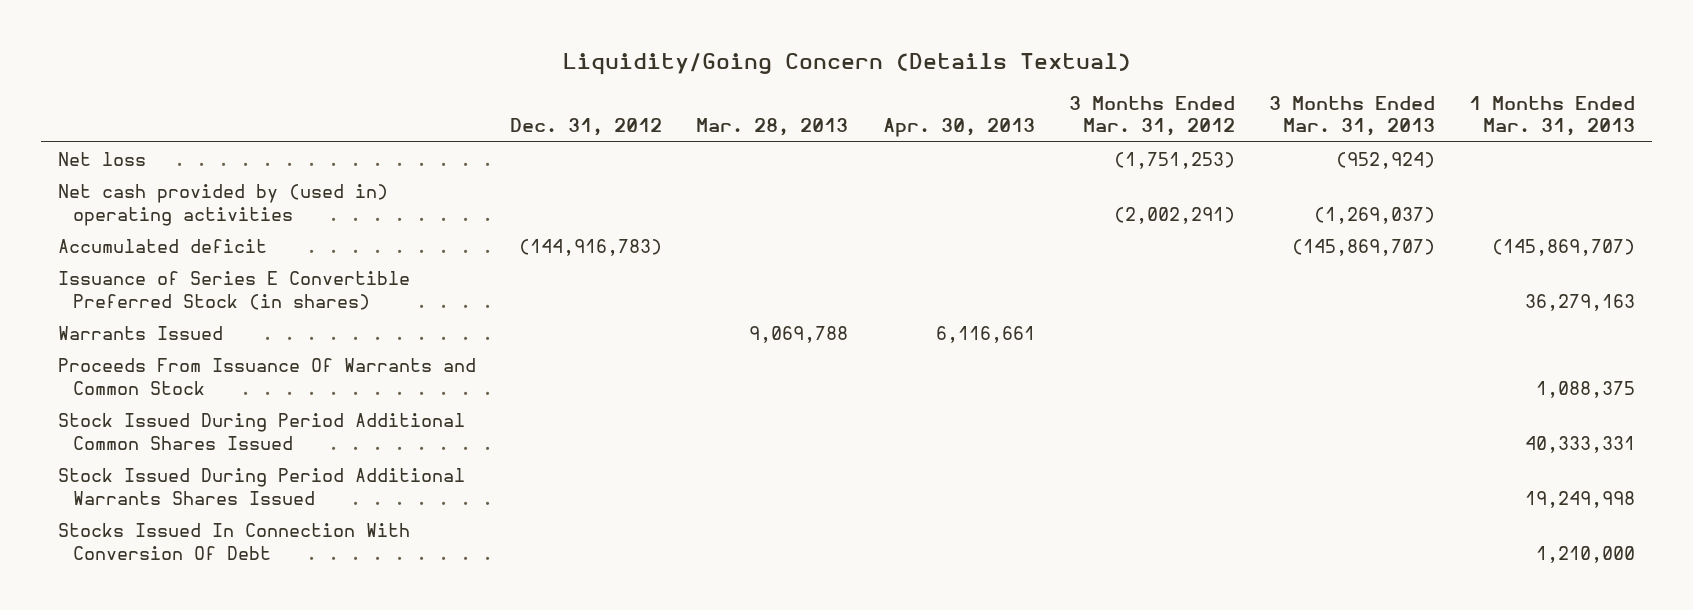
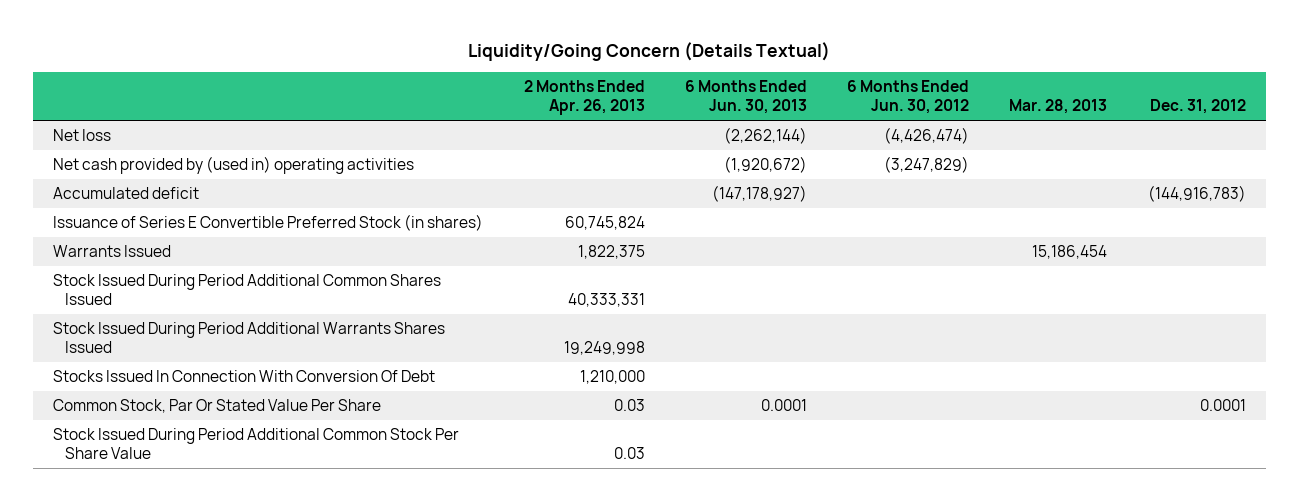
- | Dec. 31, 2012 | Mar. 28, 2013 | Apr. 30, 2013 | 3 Months Ended Mar. 31, 2012 | 3 Months Ended Mar. 31, 2013 | 1 Months Ended Mar. 31, 2013
+ | 2 Months Ended Apr. 26, 2013 | 6 Months Ended Jun. 30, 2013 | 6 Months Ended Jun. 30, 2012 | Mar. 28, 2013 | Dec. 31, 2012
- Warrants Issued | | 9,069,788 | 6,116,661 | | |
- Proceeds From Issuance Of Warrants and Common Stock | | | | | | 1,088,375
+ Warrants Issued | 1,822,375 | | | 15,186,454 |
+ Common Stock, Par Or Stated Value Per Share | 0.03 | 0.0001 | | | 0.0001
+ Stock Issued During Period Additional Common Stock Per Share Value | 0.03 | | | |

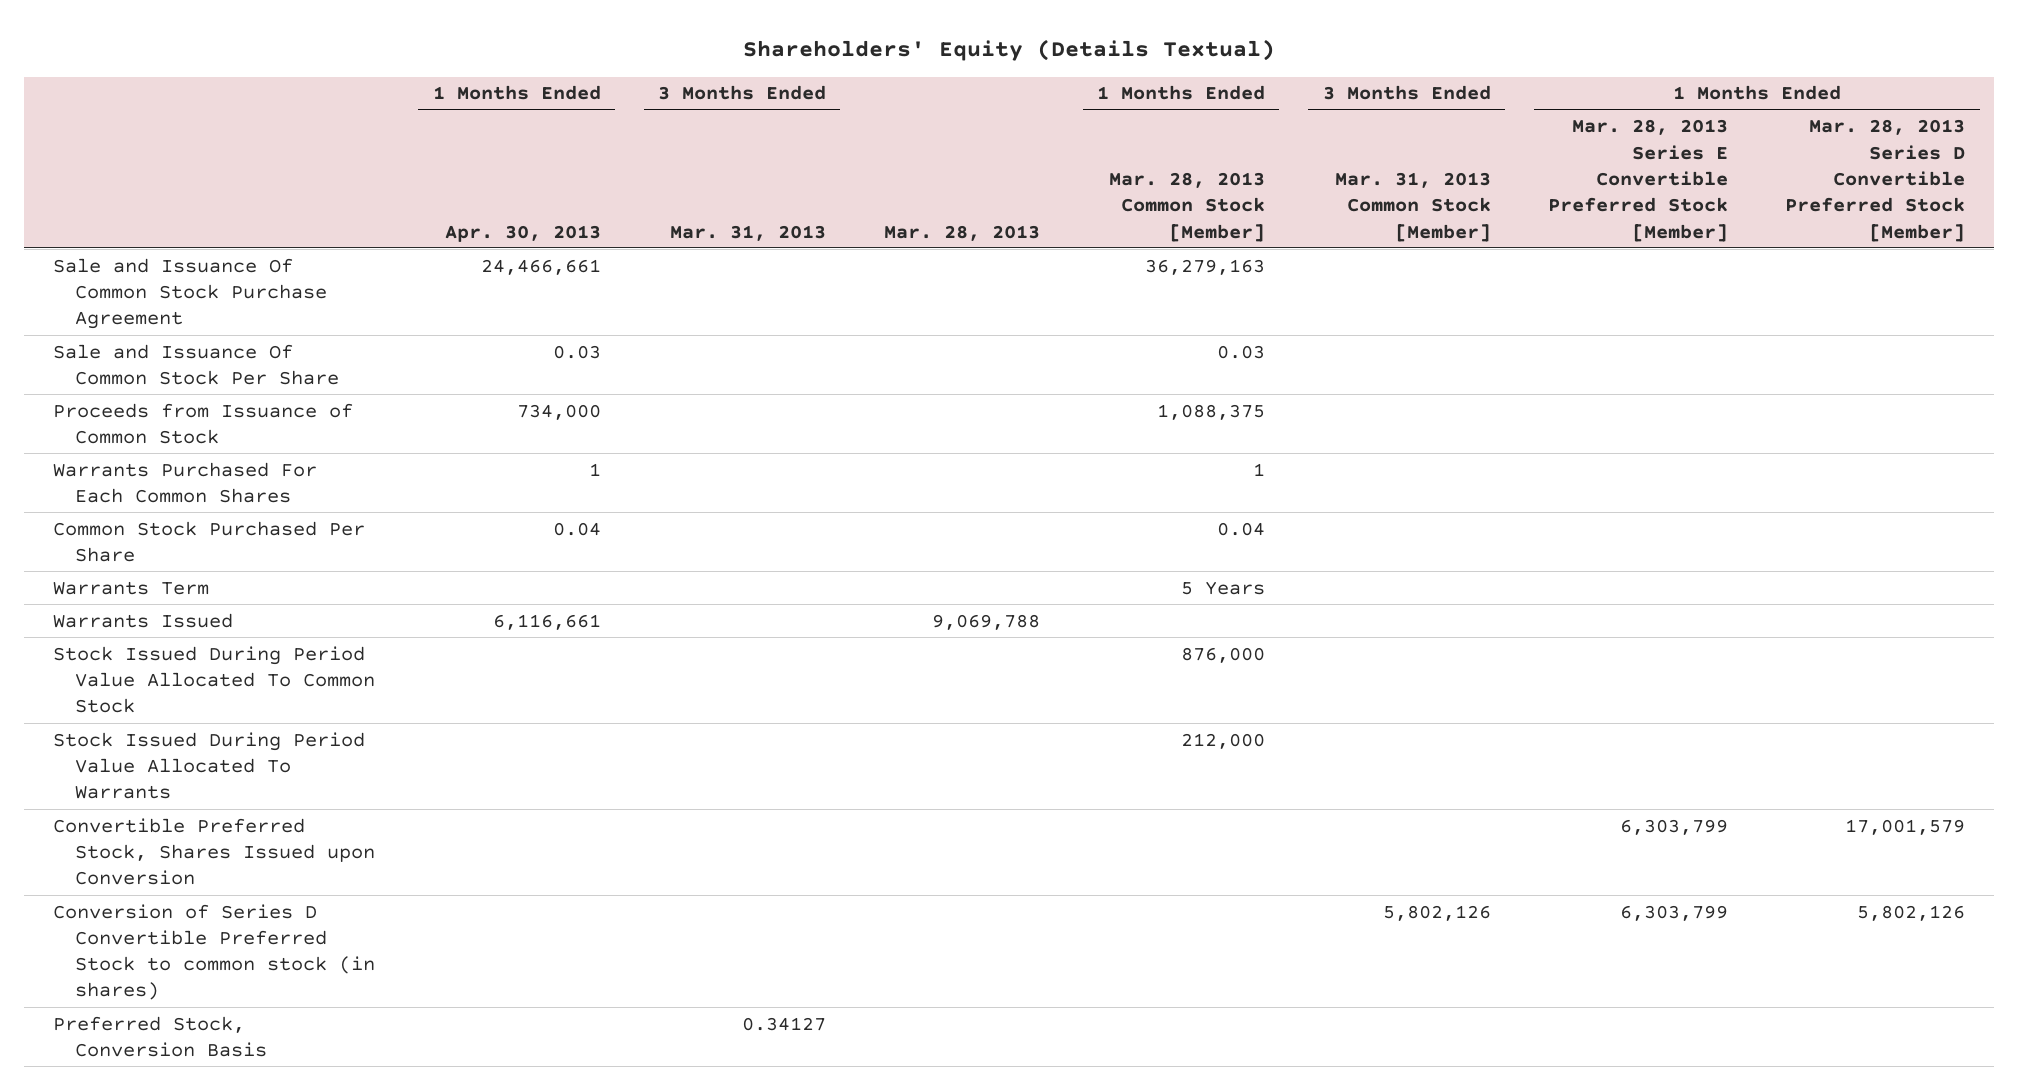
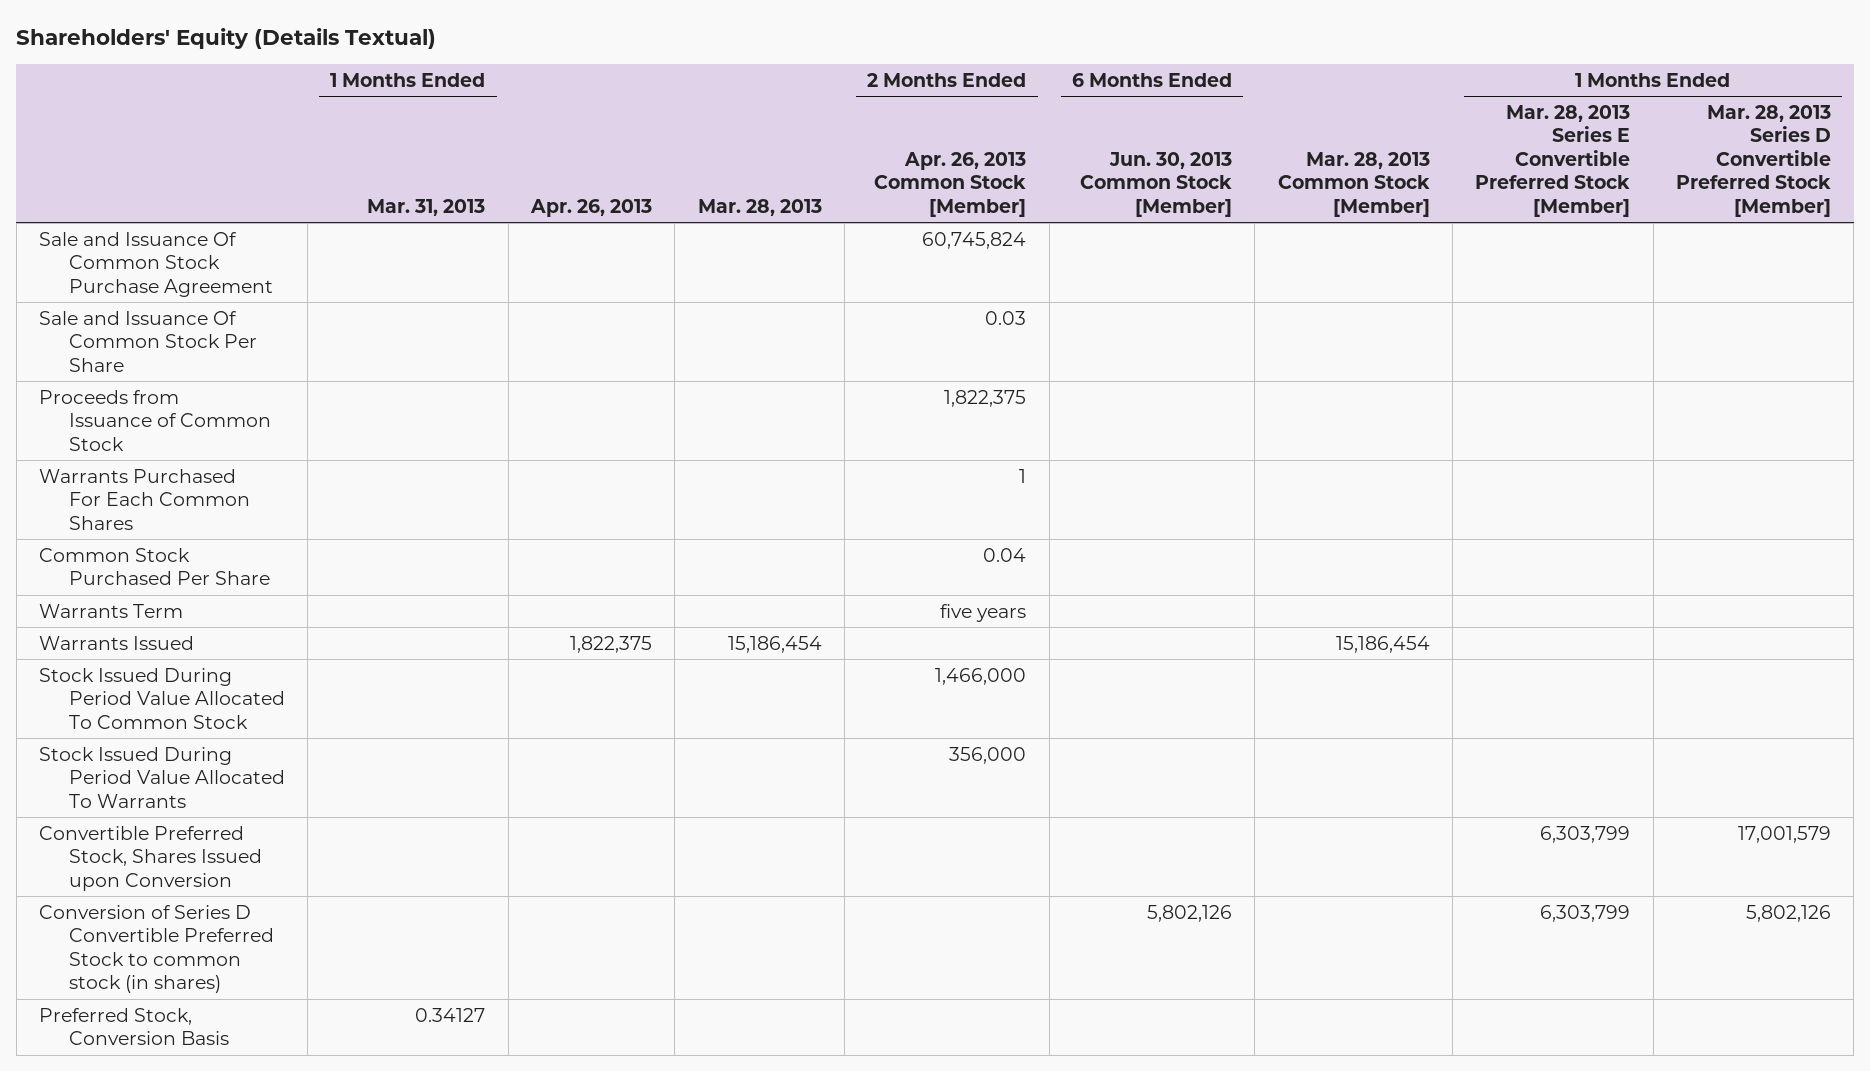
- | 1 Months Ended Apr. 30, 2013 | 3 Months Ended Mar. 31, 2013 | Mar. 28, 2013 | 1 Months Ended Mar. 28, 2013 Common Stock [Member] | 3 Months Ended Mar. 31, 2013 Common Stock [Member] | 1 Months Ended Mar. 28, 2013 Series E Convertible Preferred Stock [Member] | 1 Months Ended Mar. 28, 2013 Series D Convertible Preferred Stock [Member]
+ | 1 Months Ended Mar. 31, 2013 | Apr. 26, 2013 | Mar. 28, 2013 | 2 Months Ended Apr. 26, 2013 Common Stock [Member] | 6 Months Ended Jun. 30, 2013 Common Stock [Member] | Mar. 28, 2013 Common Stock [Member] | 1 Months Ended Mar. 28, 2013 Series E Convertible Preferred Stock [Member] | 1 Months Ended Mar. 28, 2013 Series D Convertible Preferred Stock [Member]
- Warrants Issued | 6,116,661 | | 9,069,788 | | | |
+ Warrants Issued | | 1,822,375 | 15,186,454 | | | 15,186,454 | |

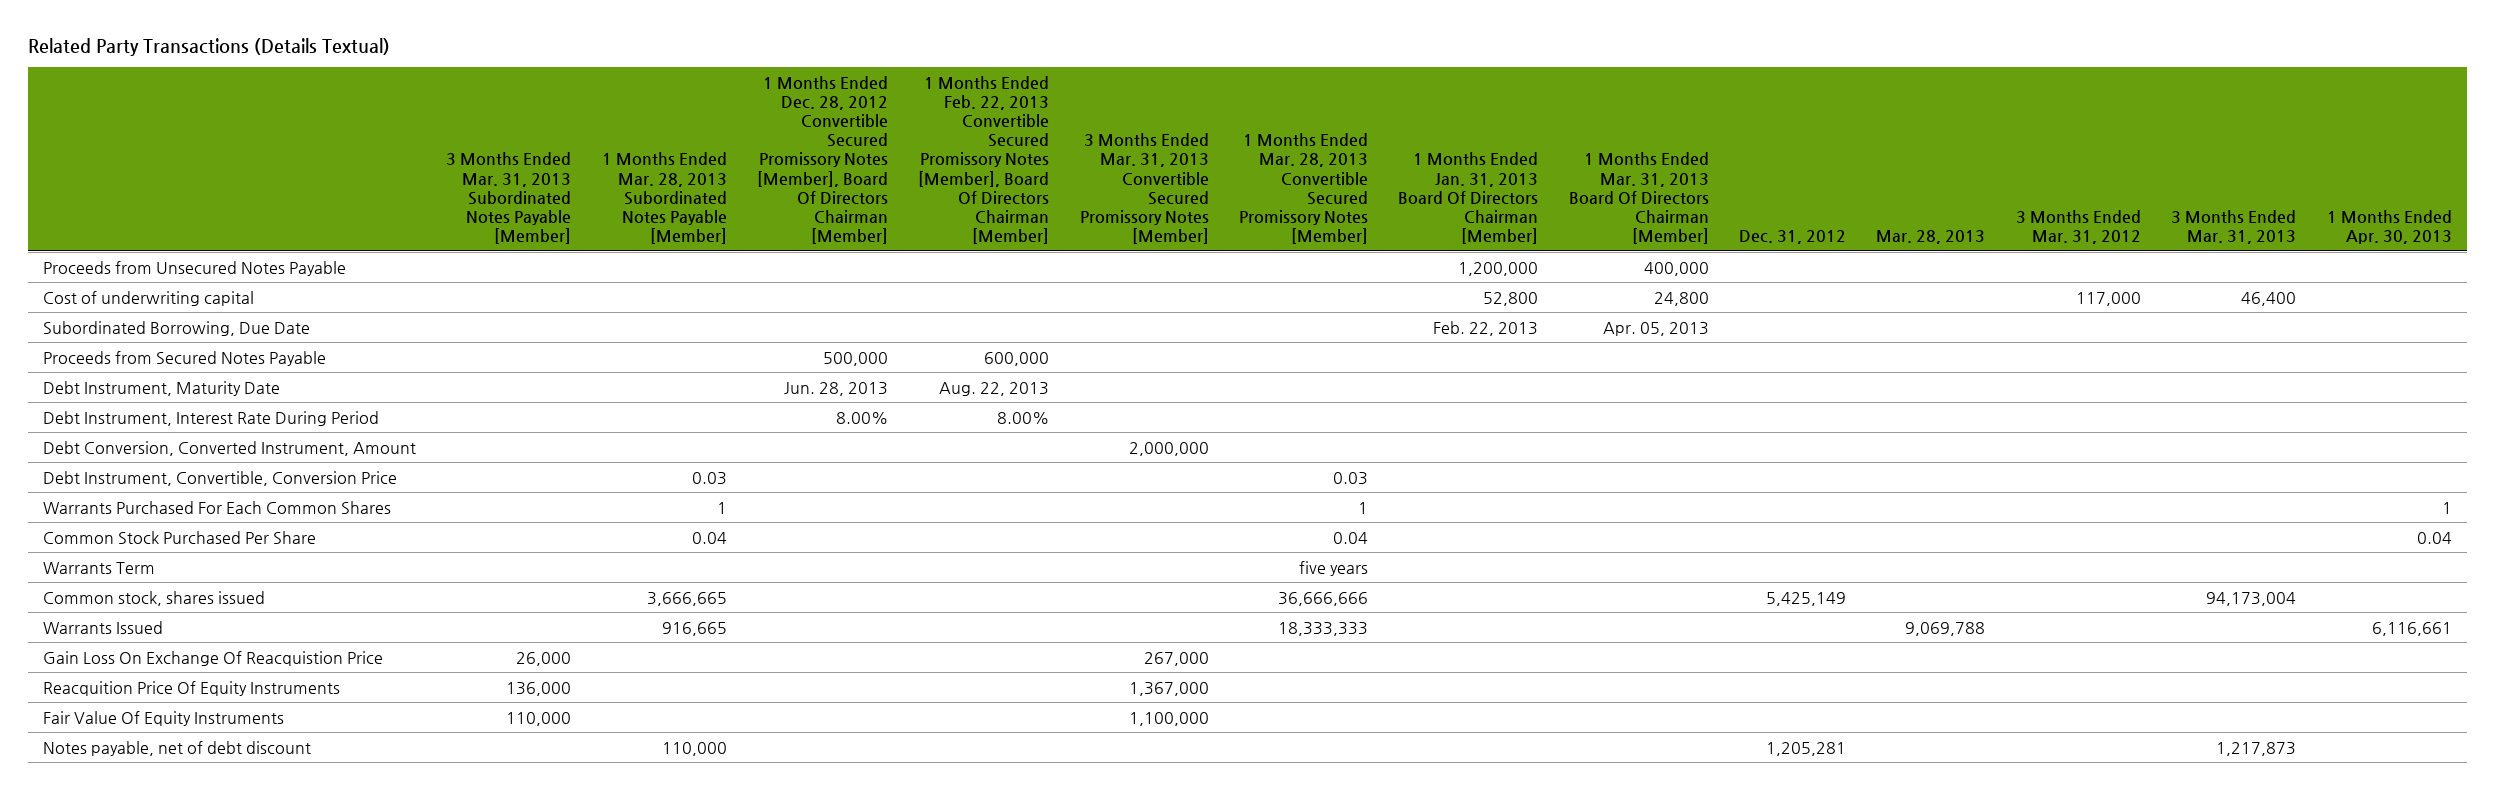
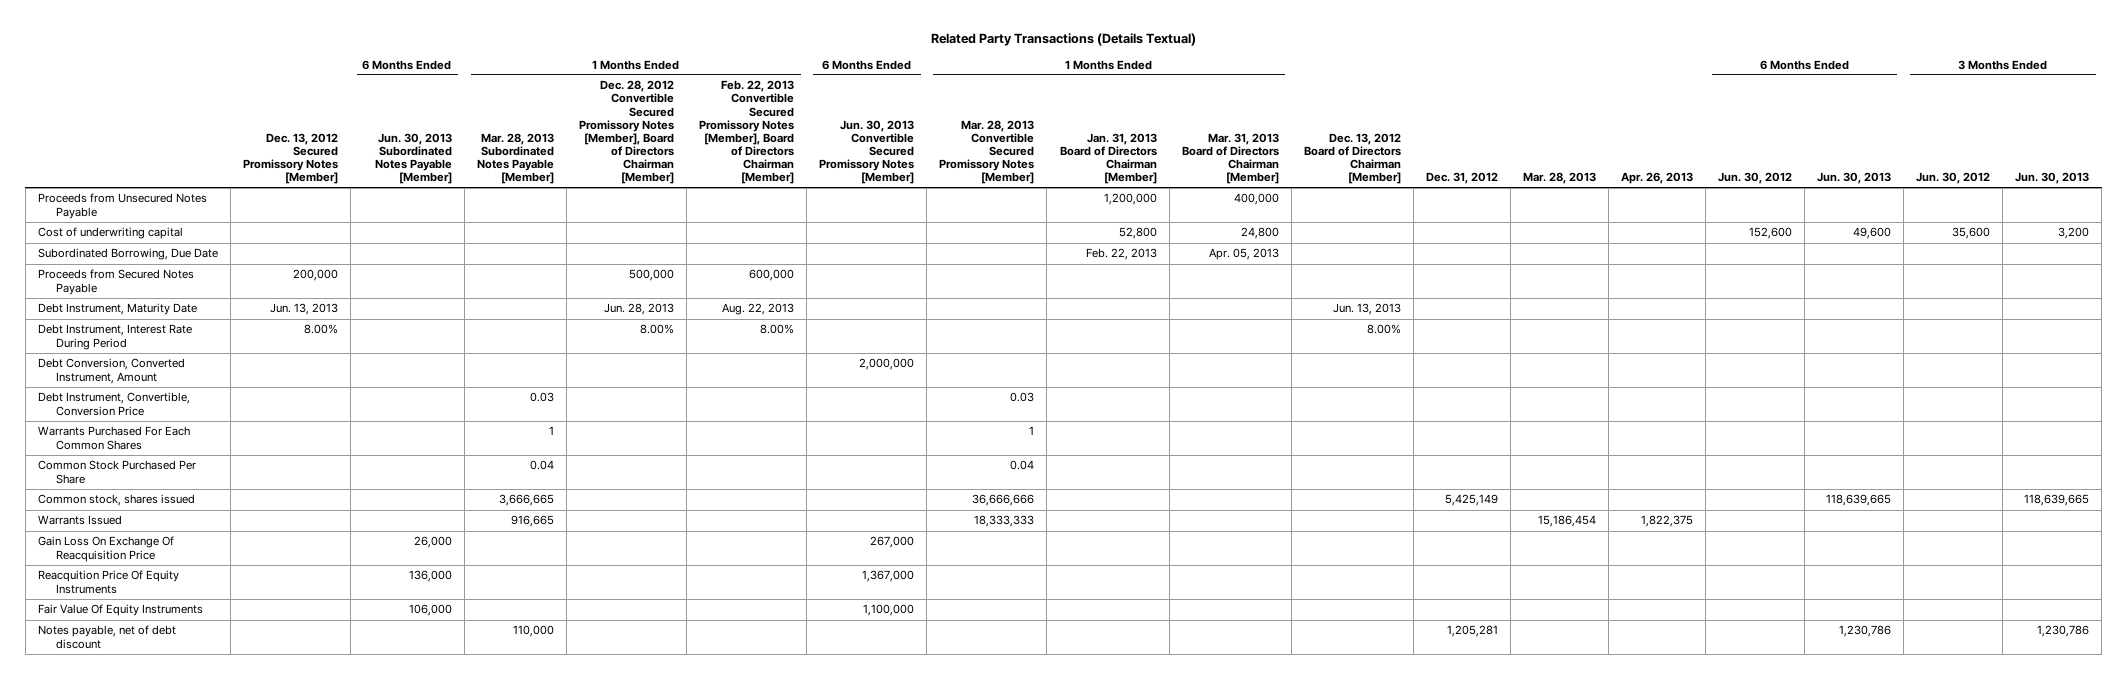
- | 3 Months Ended Mar. 31, 2013 Subordinated Notes Payable [Member] | 1 Months Ended Mar. 28, 2013 Subordinated Notes Payable [Member] | 1 Months Ended Dec. 28, 2012 Convertible Secured Promissory Notes [Member], Board Of Directors Chairman [Member] | 1 Months Ended Feb. 22, 2013 Convertible Secured Promissory Notes [Member], Board Of Directors Chairman [Member] | 3 Months Ended Mar. 31, 2013 Convertible Secured Promissory Notes [Member] | 1 Months Ended Mar. 28, 2013 Convertible Secured Promissory Notes [Member] | 1 Months Ended Jan. 31, 2013 Board Of Directors Chairman [Member] | 1 Months Ended Mar. 31, 2013 Board Of Directors Chairman [Member] | Dec. 31, 2012 | Mar. 28, 2013 | 3 Months Ended Mar. 31, 2012 | 3 Months Ended Mar. 31, 2013 | 1 Months Ended Apr. 30, 2013
+ | Dec. 13, 2012 Secured Promissory Notes [Member] | 6 Months Ended Jun. 30, 2013 Subordinated Notes Payable [Member] | 1 Months Ended Mar. 28, 2013 Subordinated Notes Payable [Member] | 1 Months Ended Dec. 28, 2012 Convertible Secured Promissory Notes [Member], Board of Directors Chairman [Member] | 1 Months Ended Feb. 22, 2013 Convertible Secured Promissory Notes [Member], Board of Directors Chairman [Member] | 6 Months Ended Jun. 30, 2013 Convertible Secured Promissory Notes [Member] | 1 Months Ended Mar. 28, 2013 Convertible Secured Promissory Notes [Member] | 1 Months Ended Jan. 31, 2013 Board of Directors Chairman [Member] | 1 Months Ended Mar. 31, 2013 Board of Directors Chairman [Member] | Dec. 13, 2012 Board of Directors Chairman [Member] | Dec. 31, 2012 | Mar. 28, 2013 | Apr. 26, 2013 | 6 Months Ended Jun. 30, 2012 | 6 Months Ended Jun. 30, 2013 | 3 Months Ended Jun. 30, 2012 | 3 Months Ended Jun. 30, 2013
- Warrants Term | | | | | | five years | | | | | | |
- Warrants Issued | | 916,665 | | | | 18,333,333 | | | | 9,069,788 | | | 6,116,661
- Gain Loss On Exchange Of Reacquistion Price | 26,000 | | | | 267,000 | | | | | | | |
+ Warrants Issued | | | 916,665 | | | | 18,333,333 | | | | | 15,186,454 | 1,822,375 | | | |
+ Gain Loss On Exchange Of Reacquisition Price | | 26,000 | | | | 267,000 | | | | | | | | | | |

